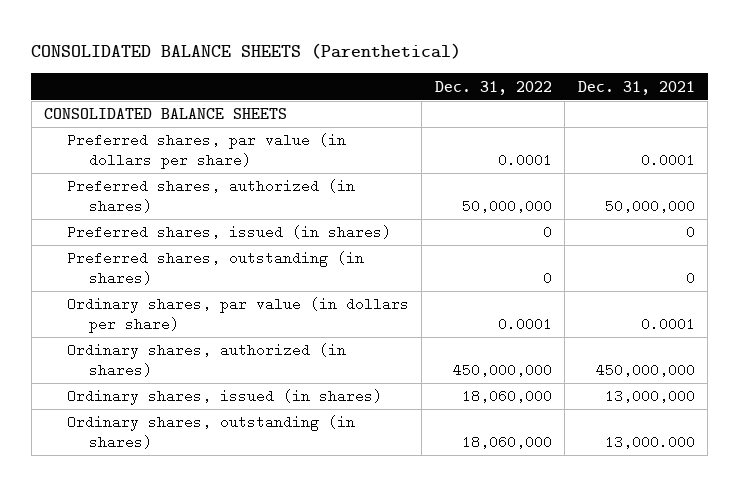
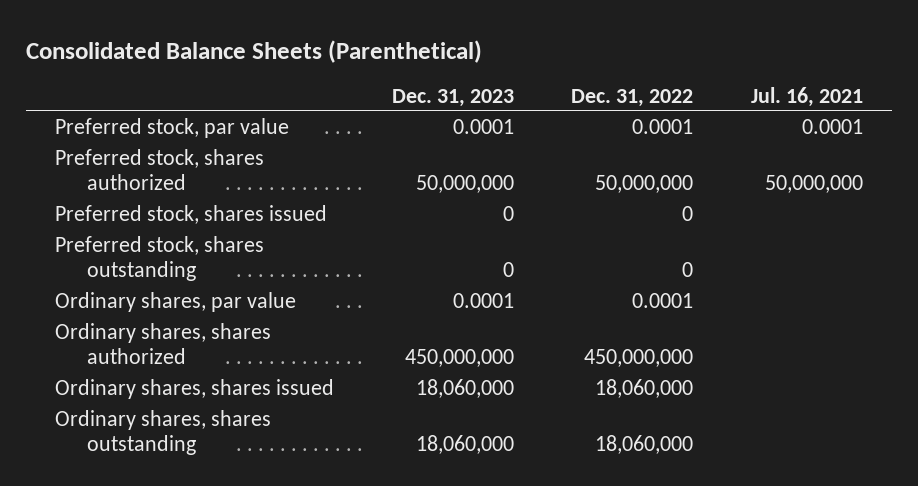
- CONSOLIDATED BALANCE SHEETS (Parenthetical)
+ Consolidated Balance Sheets (Parenthetical)
- | Dec. 31, 2022 | Dec. 31, 2021
+ | Dec. 31, 2023 | Dec. 31, 2022 | Jul. 16, 2021
- CONSOLIDATED BALANCE SHEETS
- Preferred shares, par value (in dollars per share) | 0.0001 | 0.0001
- Preferred shares, authorized (in shares) | 50,000,000 | 50,000,000
- Preferred shares, issued (in shares) | 0 | 0
- Preferred shares, outstanding (in shares) | 0 | 0
- Ordinary shares, par value (in dollars per share) | 0.0001 | 0.0001
- Ordinary shares, authorized (in shares) | 450,000,000 | 450,000,000
- Ordinary shares, issued (in shares) | 18,060,000 | 13,000,000
- Ordinary shares, outstanding (in shares) | 18,060,000 | 13,000.000
+ Preferred stock, par value | 0.0001 | 0.0001 | 0.0001
+ Preferred stock, shares authorized | 50,000,000 | 50,000,000 | 50,000,000
+ Preferred stock, shares issued | 0 | 0 |
+ Preferred stock, shares outstanding | 0 | 0 |
+ Ordinary shares, par value | 0.0001 | 0.0001 |
+ Ordinary shares, shares authorized | 450,000,000 | 450,000,000 |
+ Ordinary shares, shares issued | 18,060,000 | 18,060,000 |
+ Ordinary shares, shares outstanding | 18,060,000 | 18,060,000 |

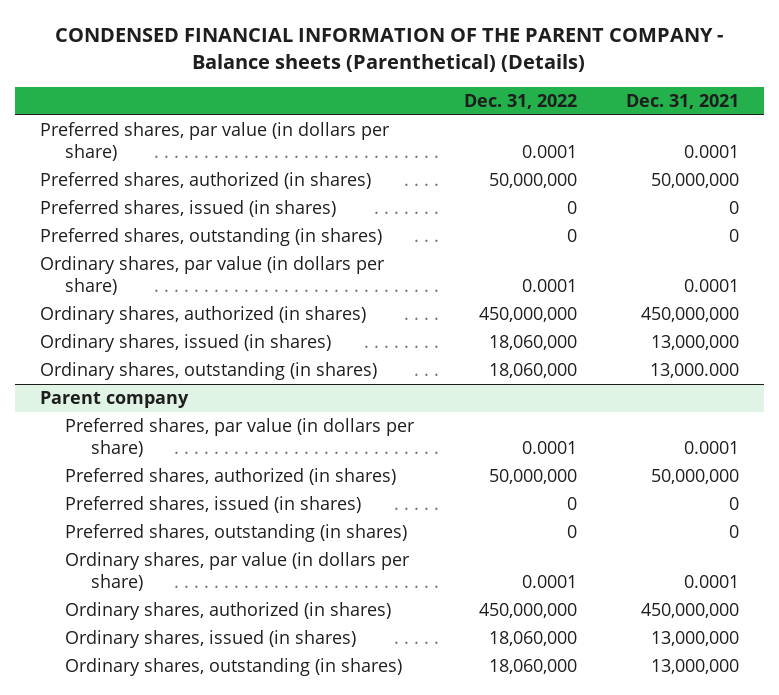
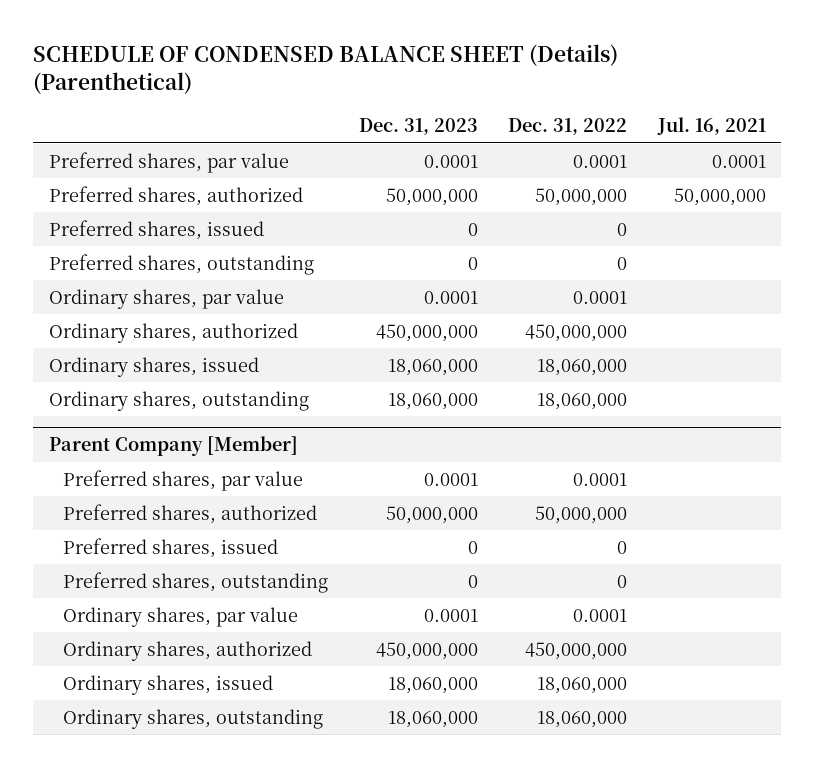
- CONDENSED FINANCIAL INFORMATION OF THE PARENT COMPANY - Balance sheets (Parenthetical) (Details)
+ SCHEDULE OF CONDENSED BALANCE SHEET (Details) (Parenthetical)
- | Dec. 31, 2022 | Dec. 31, 2021
+ | Dec. 31, 2023 | Dec. 31, 2022 | Jul. 16, 2021
- Preferred shares, par value (in dollars per share) | 0.0001 | 0.0001
- Preferred shares, authorized (in shares) | 50,000,000 | 50,000,000
- Preferred shares, issued (in shares) | 0 | 0
- Preferred shares, outstanding (in shares) | 0 | 0
- Ordinary shares, par value (in dollars per share) | 0.0001 | 0.0001
- Ordinary shares, authorized (in shares) | 450,000,000 | 450,000,000
- Ordinary shares, issued (in shares) | 18,060,000 | 13,000,000
- Ordinary shares, outstanding (in shares) | 18,060,000 | 13,000.000
- Parent company
- Preferred shares, par value (in dollars per share) | 0.0001 | 0.0001
- Preferred shares, authorized (in shares) | 50,000,000 | 50,000,000
- Preferred shares, issued (in shares) | 0 | 0
- Preferred shares, outstanding (in shares) | 0 | 0
- Ordinary shares, par value (in dollars per share) | 0.0001 | 0.0001
- Ordinary shares, authorized (in shares) | 450,000,000 | 450,000,000
- Ordinary shares, issued (in shares) | 18,060,000 | 13,000,000
- Ordinary shares, outstanding (in shares) | 18,060,000 | 13,000,000
+ Preferred shares, par value | 0.0001 | 0.0001 | 0.0001
+ Preferred shares, authorized | 50,000,000 | 50,000,000 | 50,000,000
+ Preferred shares, issued | 0 | 0 |
+ Preferred shares, outstanding | 0 | 0 |
+ Ordinary shares, par value | 0.0001 | 0.0001 |
+ Ordinary shares, authorized | 450,000,000 | 450,000,000 |
+ Ordinary shares, issued | 18,060,000 | 18,060,000 |
+ Ordinary shares, outstanding | 18,060,000 | 18,060,000 |
+ Parent Company [Member]
+ Preferred shares, par value | 0.0001 | 0.0001 |
+ Preferred shares, authorized | 50,000,000 | 50,000,000 |
+ Preferred shares, issued | 0 | 0 |
+ Preferred shares, outstanding | 0 | 0 |
+ Ordinary shares, par value | 0.0001 | 0.0001 |
+ Ordinary shares, authorized | 450,000,000 | 450,000,000 |
+ Ordinary shares, issued | 18,060,000 | 18,060,000 |
+ Ordinary shares, outstanding | 18,060,000 | 18,060,000 |

